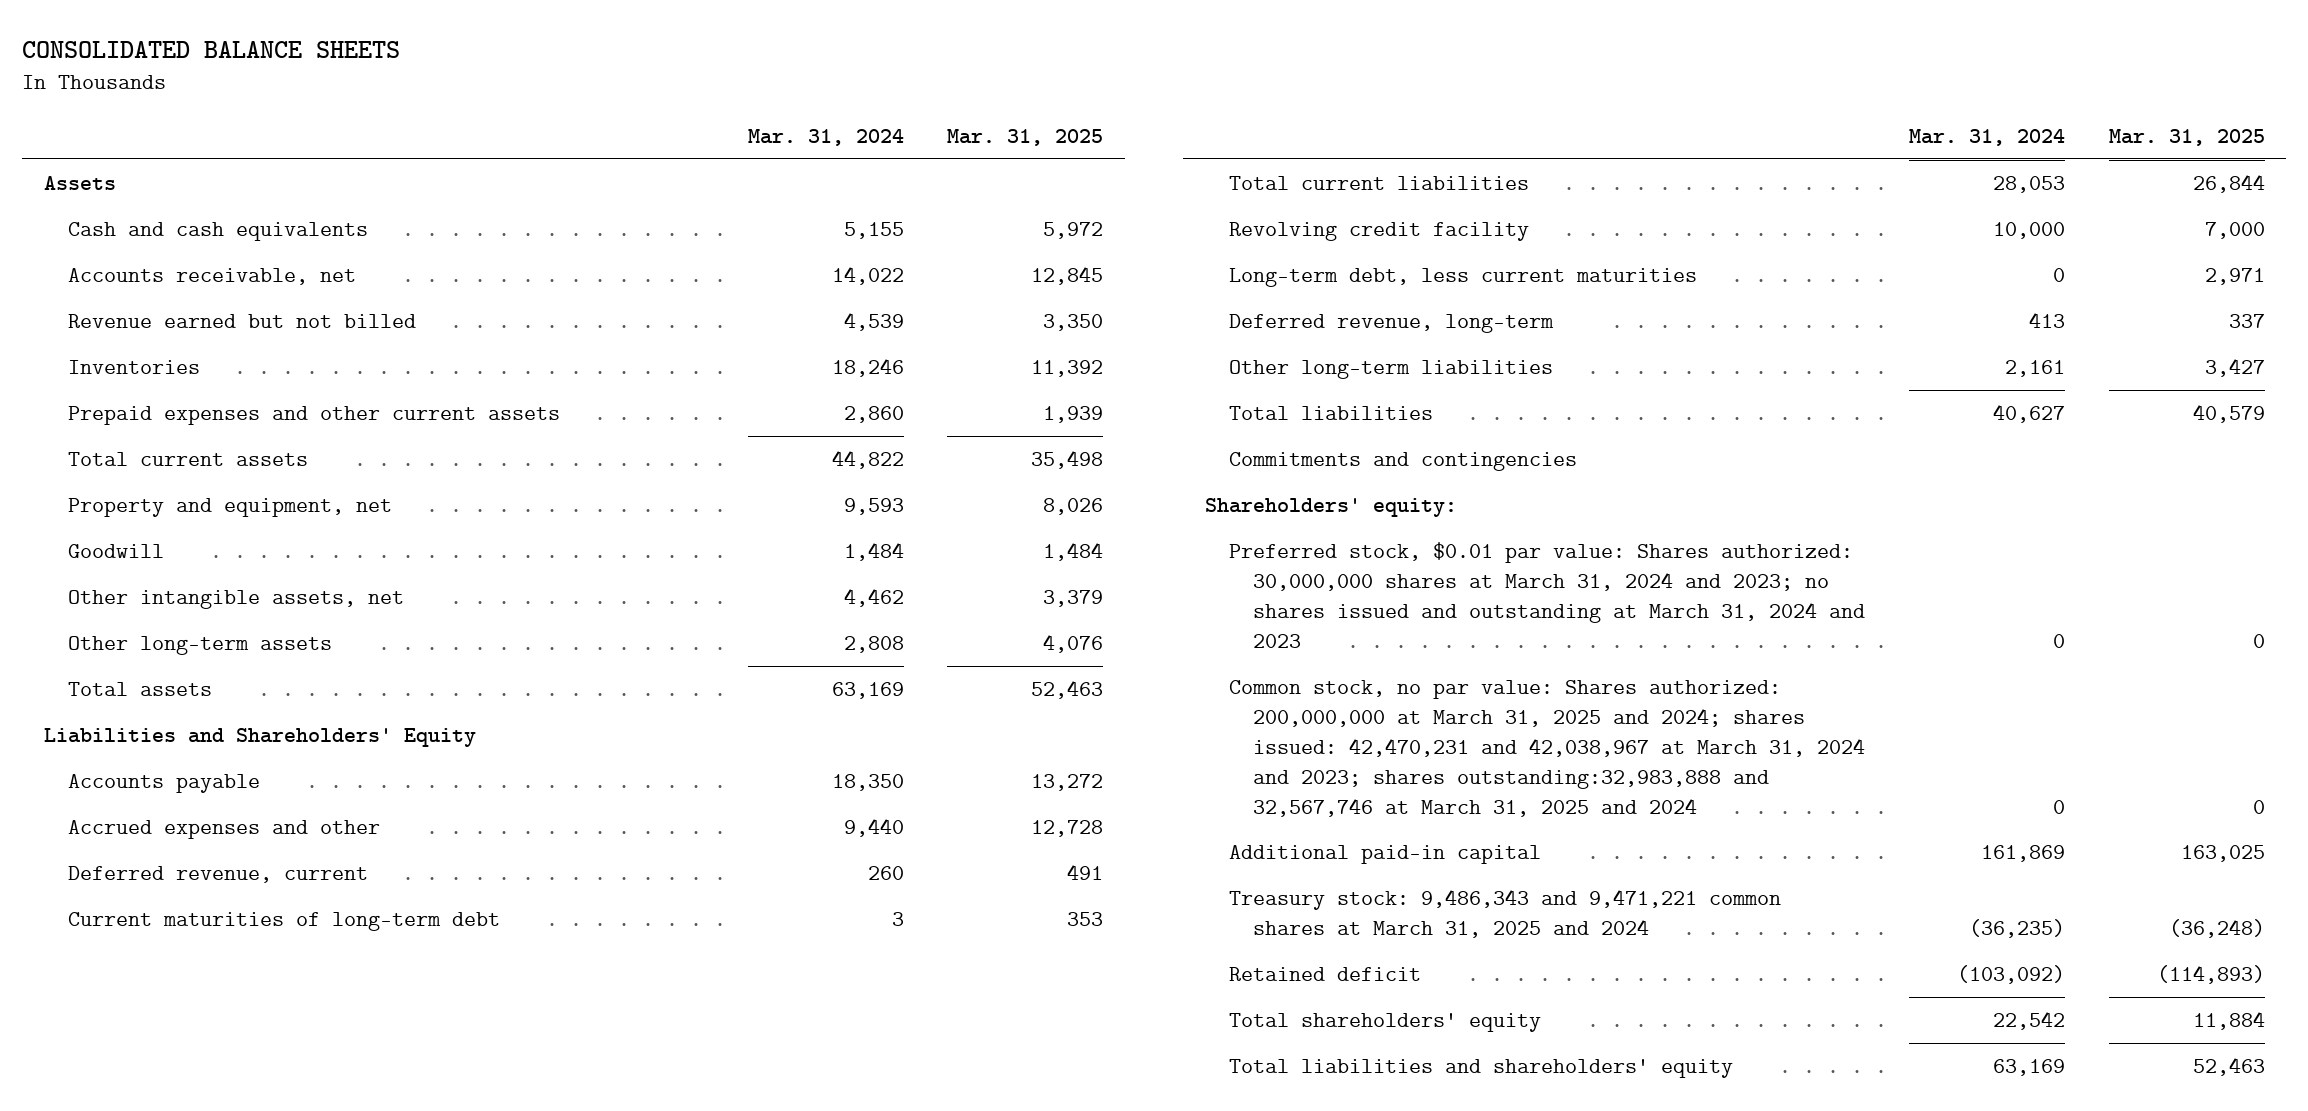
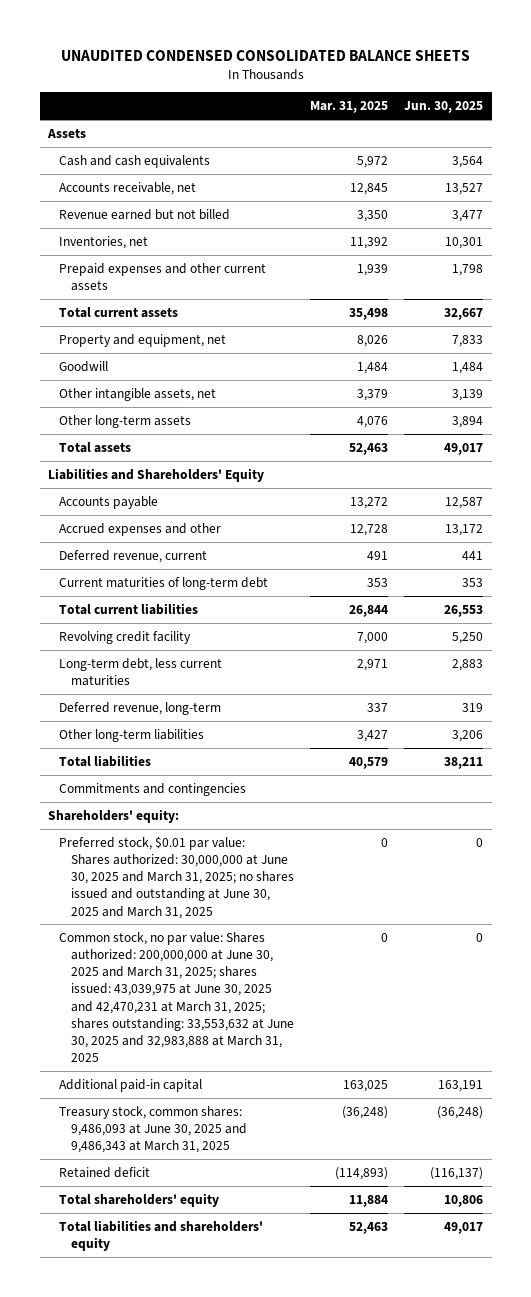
- CONSOLIDATED BALANCE SHEETS
+ UNAUDITED CONDENSED CONSOLIDATED BALANCE SHEETS
- | Mar. 31, 2024 | Mar. 31, 2025
+ | Mar. 31, 2025 | Jun. 30, 2025
- Inventories | 18,246 | 11,392
+ Inventories, net | 11,392 | 10,301
- Preferred stock, $0.01 par value: Shares authorized: 30,000,000 shares at March 31, 2024 and 2023; no shares issued and outstanding at March 31, 2024 and 2023 | 0 | 0
- Common stock, no par value: Shares authorized: 200,000,000 at March 31, 2025 and 2024; shares issued: 42,470,231 and 42,038,967 at March 31, 2024 and 2023; shares outstanding:32,983,888 and 32,567,746 at March 31, 2025 and 2024 | 0 | 0
+ Preferred stock, $0.01 par value: Shares authorized: 30,000,000 at June 30, 2025 and March 31, 2025; no shares issued and outstanding at June 30, 2025 and March 31, 2025 | 0 | 0
+ Common stock, no par value: Shares authorized: 200,000,000 at June 30, 2025 and March 31, 2025; shares issued: 43,039,975 at June 30, 2025 and 42,470,231 at March 31, 2025; shares outstanding: 33,553,632 at June 30, 2025 and 32,983,888 at March 31, 2025 | 0 | 0
- Treasury stock: 9,486,343 and 9,471,221 common shares at March 31, 2025 and 2024 | (36,235) | (36,248)
+ Treasury stock, common shares: 9,486,093 at June 30, 2025 and 9,486,343 at March 31, 2025 | (36,248) | (36,248)

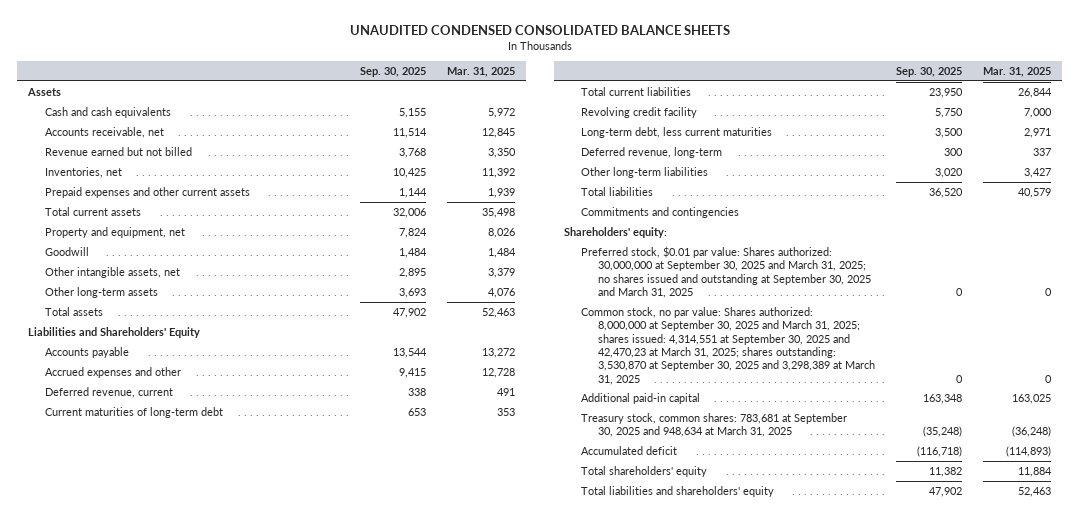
- | Mar. 31, 2025 | Jun. 30, 2025
+ | Sep. 30, 2025 | Mar. 31, 2025
- Preferred stock, $0.01 par value: Shares authorized: 30,000,000 at June 30, 2025 and March 31, 2025; no shares issued and outstanding at June 30, 2025 and March 31, 2025 | 0 | 0
- Common stock, no par value: Shares authorized: 200,000,000 at June 30, 2025 and March 31, 2025; shares issued: 43,039,975 at June 30, 2025 and 42,470,231 at March 31, 2025; shares outstanding: 33,553,632 at June 30, 2025 and 32,983,888 at March 31, 2025 | 0 | 0
+ Preferred stock, $0.01 par value: Shares authorized: 30,000,000 at September 30, 2025 and March 31, 2025; no shares issued and outstanding at September 30, 2025 and March 31, 2025 | 0 | 0
+ Common stock, no par value: Shares authorized: 8,000,000 at September 30, 2025 and March 31, 2025; shares issued: 4,314,551 at September 30, 2025 and 42,470,23 at March 31, 2025; shares outstanding: 3,530,870 at September 30, 2025 and 3,298,389 at March 31, 2025 | 0 | 0
- Treasury stock, common shares: 9,486,093 at June 30, 2025 and 9,486,343 at March 31, 2025 | (36,248) | (36,248)
- Retained deficit | (114,893) | (116,137)
+ Treasury stock, common shares: 783,681 at September 30, 2025 and 948,634 at March 31, 2025 | (35,248) | (36,248)
+ Accumulated deficit | (116,718) | (114,893)

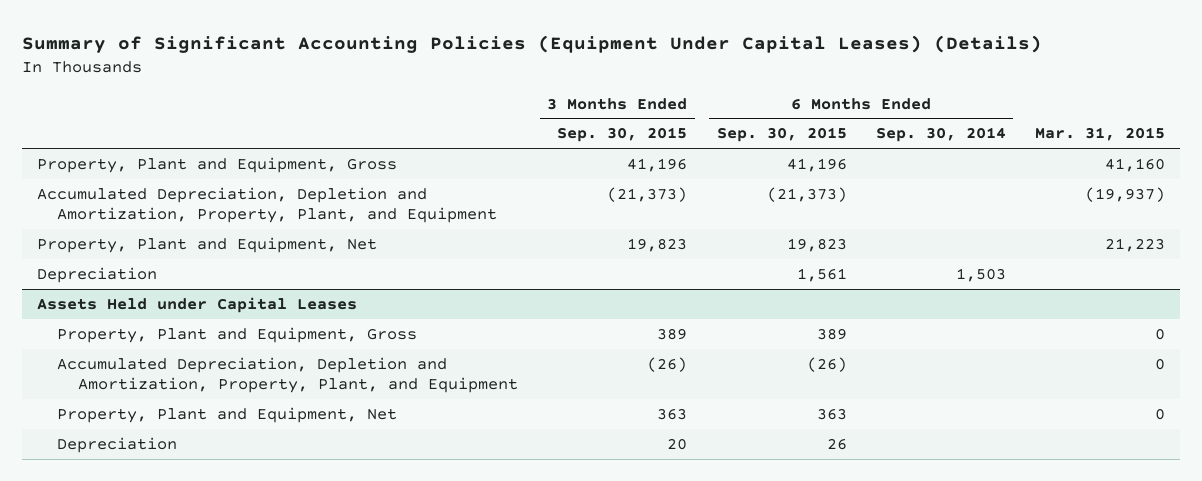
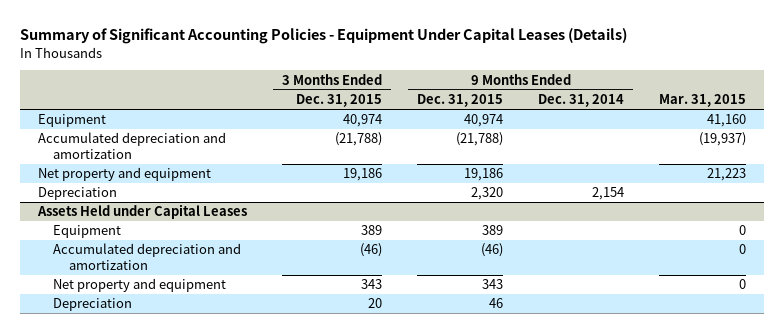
- Summary of Significant Accounting Policies (Equipment Under Capital Leases) (Details)
+ Summary of Significant Accounting Policies - Equipment Under Capital Leases (Details)
- | 3 Months Ended Sep. 30, 2015 | 6 Months Ended Sep. 30, 2015 | 6 Months Ended Sep. 30, 2014 | Mar. 31, 2015
+ | 3 Months Ended Dec. 31, 2015 | 9 Months Ended Dec. 31, 2015 | 9 Months Ended Dec. 31, 2014 | Mar. 31, 2015
- Property, Plant and Equipment, Gross | 41,196 | 41,196 | | 41,160
- Accumulated Depreciation, Depletion and Amortization, Property, Plant, and Equipment | (21,373) | (21,373) | | (19,937)
- Property, Plant and Equipment, Net | 19,823 | 19,823 | | 21,223
+ Equipment | 40,974 | 40,974 | | 41,160
+ Accumulated depreciation and amortization | (21,788) | (21,788) | | (19,937)
+ Net property and equipment | 19,186 | 19,186 | | 21,223
@ Assets Held under Capital Leases
- Property, Plant and Equipment, Gross | 389 | 389 | | 0
- Accumulated Depreciation, Depletion and Amortization, Property, Plant, and Equipment | (26) | (26) | | 0
- Property, Plant and Equipment, Net | 363 | 363 | | 0
+ Equipment | 389 | 389 | | 0
+ Accumulated depreciation and amortization | (46) | (46) | | 0
+ Net property and equipment | 343 | 343 | | 0

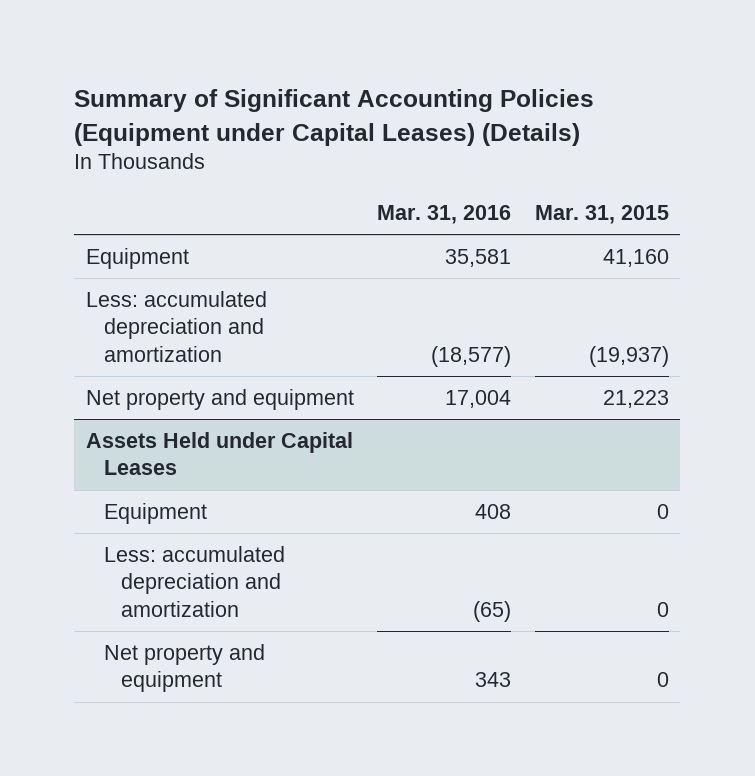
- Summary of Significant Accounting Policies - Equipment Under Capital Leases (Details)
+ Summary of Significant Accounting Policies (Equipment under Capital Leases) (Details)
- | 3 Months Ended Dec. 31, 2015 | 9 Months Ended Dec. 31, 2015 | 9 Months Ended Dec. 31, 2014 | Mar. 31, 2015
+ | Mar. 31, 2016 | Mar. 31, 2015
- Accumulated depreciation and amortization | (21,788) | (21,788) | | (19,937)
+ Less: accumulated depreciation and amortization | (18,577) | (19,937)
- Depreciation | | 2,320 | 2,154 |
@ Assets Held under Capital Leases
- Accumulated depreciation and amortization | (46) | (46) | | 0
+ Less: accumulated depreciation and amortization | (65) | 0
- Depreciation | 20 | 46 | |

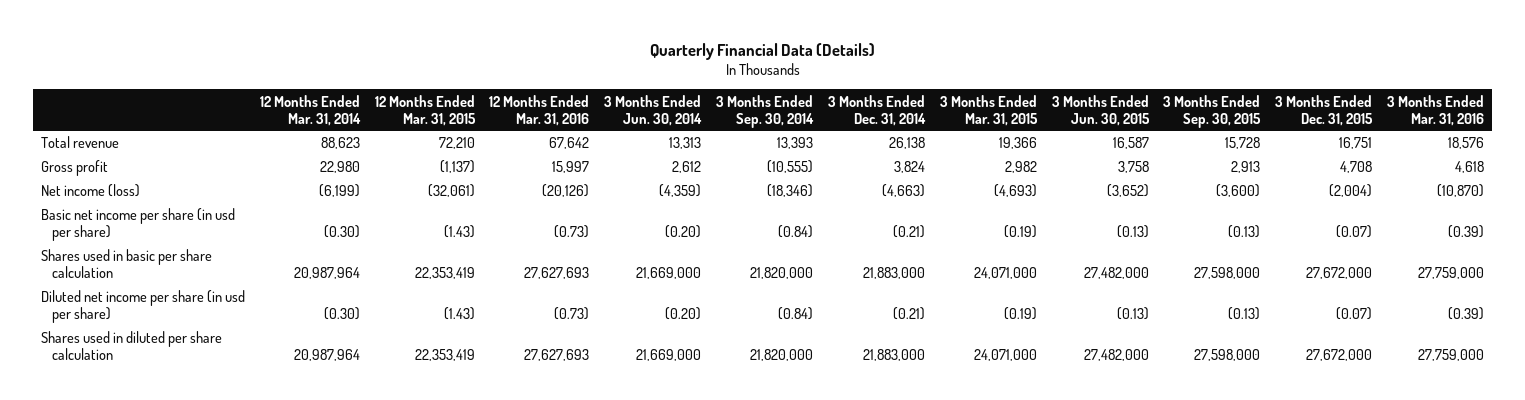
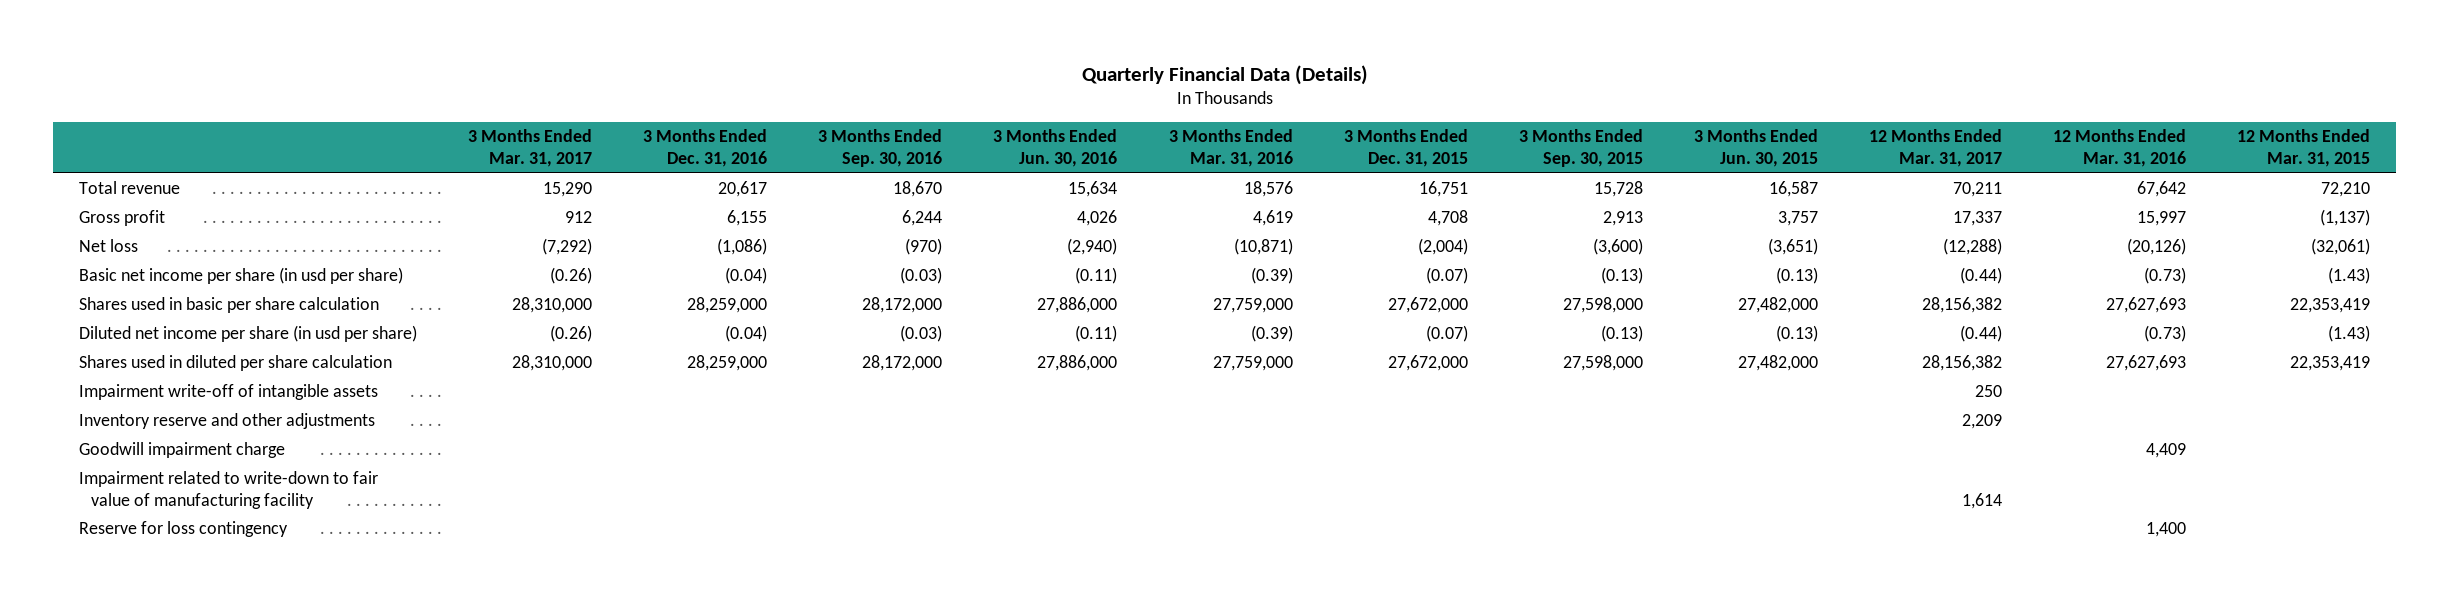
- | 12 Months Ended Mar. 31, 2014 | 12 Months Ended Mar. 31, 2015 | 12 Months Ended Mar. 31, 2016 | 3 Months Ended Jun. 30, 2014 | 3 Months Ended Sep. 30, 2014 | 3 Months Ended Dec. 31, 2014 | 3 Months Ended Mar. 31, 2015 | 3 Months Ended Jun. 30, 2015 | 3 Months Ended Sep. 30, 2015 | 3 Months Ended Dec. 31, 2015 | 3 Months Ended Mar. 31, 2016
+ | 3 Months Ended Mar. 31, 2017 | 3 Months Ended Dec. 31, 2016 | 3 Months Ended Sep. 30, 2016 | 3 Months Ended Jun. 30, 2016 | 3 Months Ended Mar. 31, 2016 | 3 Months Ended Dec. 31, 2015 | 3 Months Ended Sep. 30, 2015 | 3 Months Ended Jun. 30, 2015 | 12 Months Ended Mar. 31, 2017 | 12 Months Ended Mar. 31, 2016 | 12 Months Ended Mar. 31, 2015
- Gross profit | 22,980 | (1,137) | 15,997 | 2,612 | (10,555) | 3,824 | 2,982 | 3,758 | 2,913 | 4,708 | 4,618
- Net income (loss) | (6,199) | (32,061) | (20,126) | (4,359) | (18,346) | (4,663) | (4,693) | (3,652) | (3,600) | (2,004) | (10,870)
+ Gross profit | 912 | 6,155 | 6,244 | 4,026 | 4,619 | 4,708 | 2,913 | 3,757 | 17,337 | 15,997 | (1,137)
+ Net loss | (7,292) | (1,086) | (970) | (2,940) | (10,871) | (2,004) | (3,600) | (3,651) | (12,288) | (20,126) | (32,061)
+ Impairment write-off of intangible assets | | | | | | | | | 250 | |
+ Inventory reserve and other adjustments | | | | | | | | | 2,209 | |
+ Goodwill impairment charge | | | | | | | | | | 4,409 |
+ Impairment related to write-down to fair value of manufacturing facility | | | | | | | | | 1,614 | |
+ Reserve for loss contingency | | | | | | | | | | 1,400 |

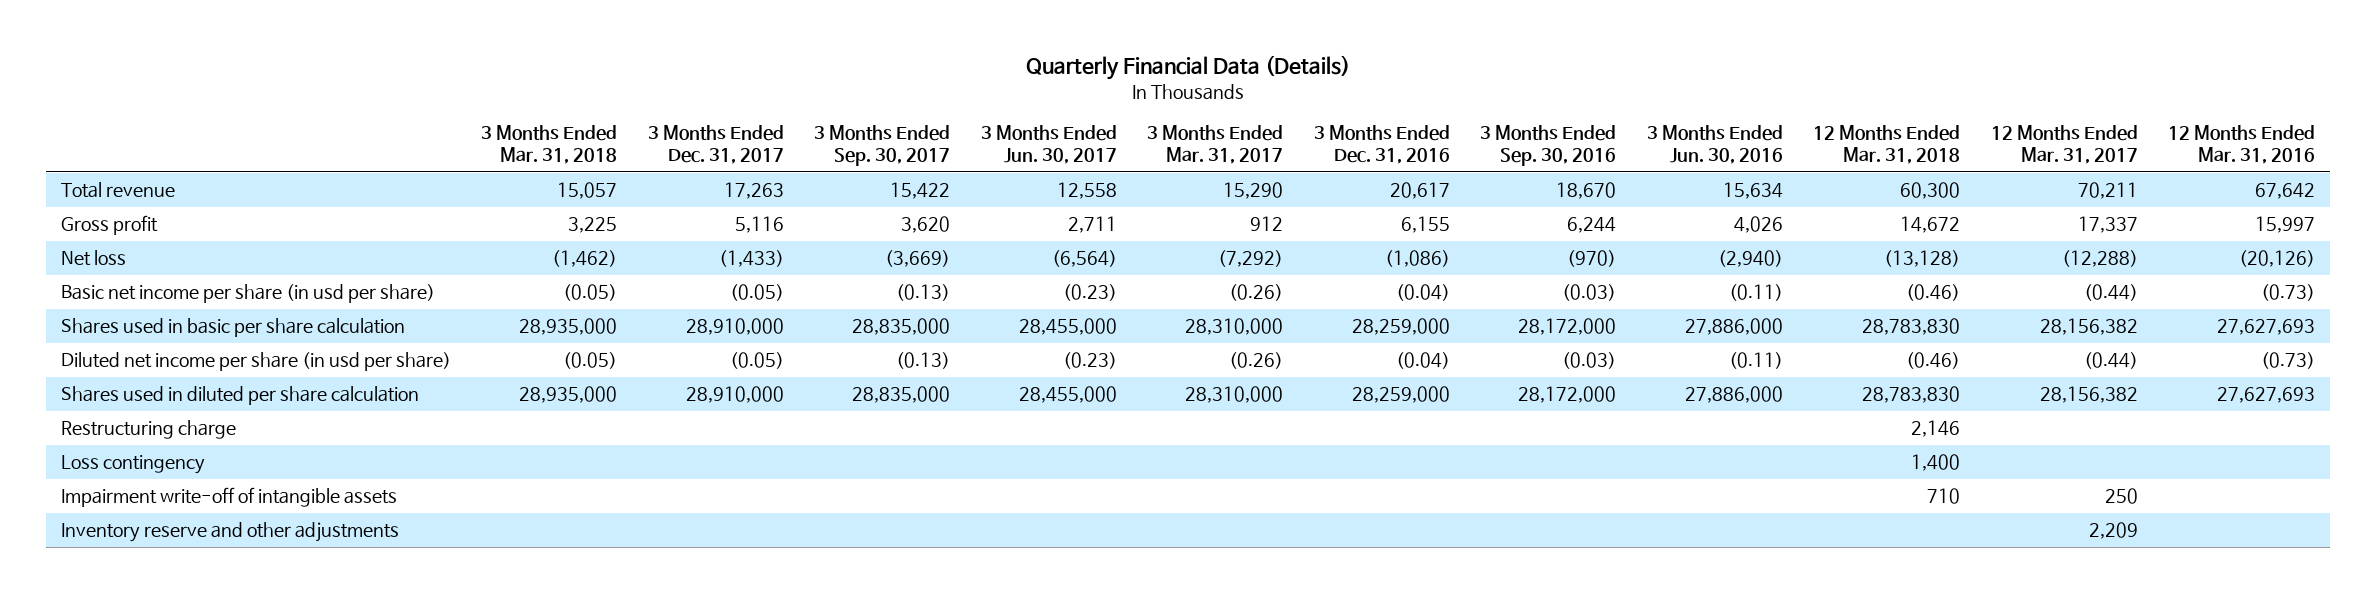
- | 3 Months Ended Mar. 31, 2017 | 3 Months Ended Dec. 31, 2016 | 3 Months Ended Sep. 30, 2016 | 3 Months Ended Jun. 30, 2016 | 3 Months Ended Mar. 31, 2016 | 3 Months Ended Dec. 31, 2015 | 3 Months Ended Sep. 30, 2015 | 3 Months Ended Jun. 30, 2015 | 12 Months Ended Mar. 31, 2017 | 12 Months Ended Mar. 31, 2016 | 12 Months Ended Mar. 31, 2015
+ | 3 Months Ended Mar. 31, 2018 | 3 Months Ended Dec. 31, 2017 | 3 Months Ended Sep. 30, 2017 | 3 Months Ended Jun. 30, 2017 | 3 Months Ended Mar. 31, 2017 | 3 Months Ended Dec. 31, 2016 | 3 Months Ended Sep. 30, 2016 | 3 Months Ended Jun. 30, 2016 | 12 Months Ended Mar. 31, 2018 | 12 Months Ended Mar. 31, 2017 | 12 Months Ended Mar. 31, 2016
+ Restructuring charge | | | | | | | | | 2,146 | |
+ Loss contingency | | | | | | | | | 1,400 | |
- Goodwill impairment charge | | | | | | | | | | 4,409 |
- Impairment related to write-down to fair value of manufacturing facility | | | | | | | | | 1,614 | |
- Reserve for loss contingency | | | | | | | | | | 1,400 |

